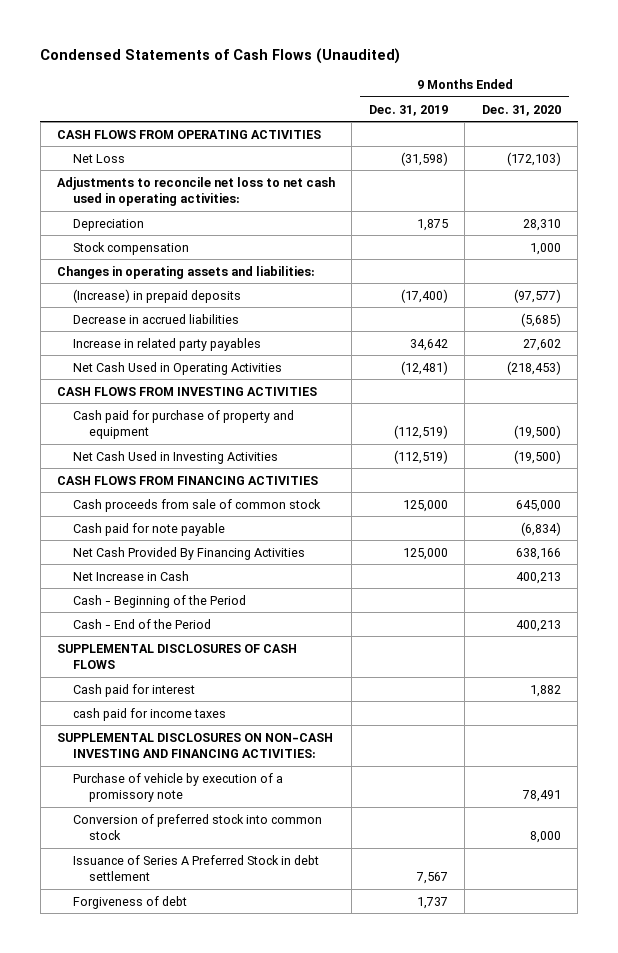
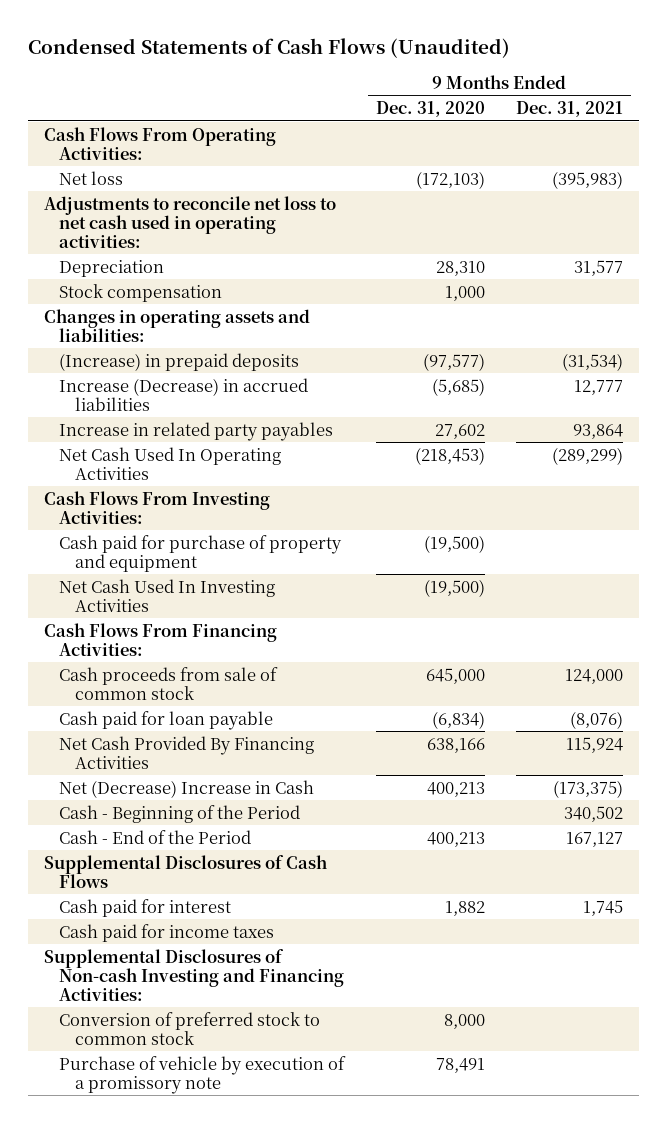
- | 9 Months Ended Dec. 31, 2019 | 9 Months Ended Dec. 31, 2020
+ | 9 Months Ended Dec. 31, 2020 | 9 Months Ended Dec. 31, 2021
- CASH FLOWS FROM OPERATING ACTIVITIES
- Net Loss | (31,598) | (172,103)
+ Cash Flows From Operating Activities:
+ Net loss | (172,103) | (395,983)
- Decrease in accrued liabilities | | (5,685)
+ Increase (Decrease) in accrued liabilities | (5,685) | 12,777
- Net Cash Used in Operating Activities | (12,481) | (218,453)
- CASH FLOWS FROM INVESTING ACTIVITIES
+ Net Cash Used In Operating Activities | (218,453) | (289,299)
+ Cash Flows From Investing Activities:
- Net Cash Used in Investing Activities | (112,519) | (19,500)
- CASH FLOWS FROM FINANCING ACTIVITIES
+ Net Cash Used In Investing Activities | (19,500) |
+ Cash Flows From Financing Activities:
- Cash paid for note payable | | (6,834)
+ Cash paid for loan payable | (6,834) | (8,076)
- Net Increase in Cash | | 400,213
+ Net (Decrease) Increase in Cash | 400,213 | (173,375)
- SUPPLEMENTAL DISCLOSURES OF CASH FLOWS
+ Supplemental Disclosures of Cash Flows
- cash paid for income taxes
- SUPPLEMENTAL DISCLOSURES ON NON-CASH INVESTING AND FINANCING ACTIVITIES:
+ Cash paid for income taxes
+ Supplemental Disclosures of Non-cash Investing and Financing Activities:
+ Conversion of preferred stock to common stock | 8,000 |
- Conversion of preferred stock into common stock | | 8,000
- Issuance of Series A Preferred Stock in debt settlement | 7,567 |
- Forgiveness of debt | 1,737 |

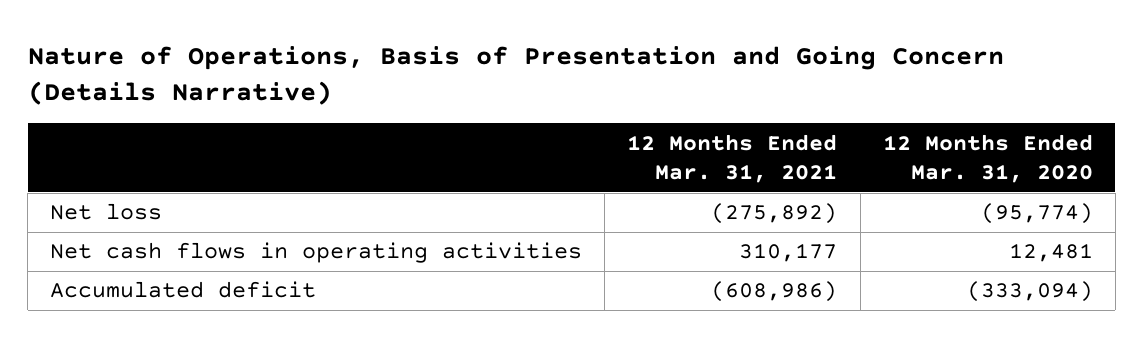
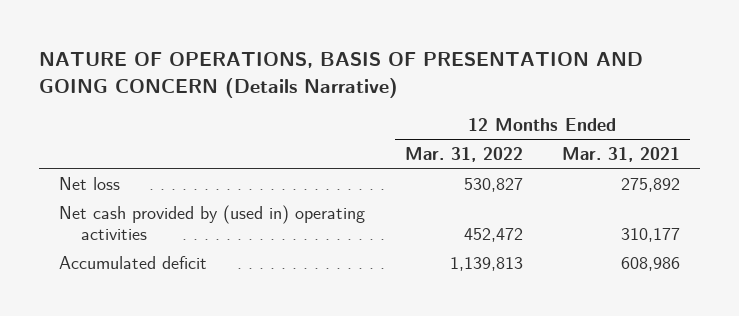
- Nature of Operations, Basis of Presentation and Going Concern (Details Narrative)
+ NATURE OF OPERATIONS, BASIS OF PRESENTATION AND GOING CONCERN (Details Narrative)
- | 12 Months Ended Mar. 31, 2021 | 12 Months Ended Mar. 31, 2020
+ | 12 Months Ended Mar. 31, 2022 | 12 Months Ended Mar. 31, 2021
- Net loss | (275,892) | (95,774)
- Net cash flows in operating activities | 310,177 | 12,481
- Accumulated deficit | (608,986) | (333,094)
+ Net loss | 530,827 | 275,892
+ Net cash provided by (used in) operating activities | 452,472 | 310,177
+ Accumulated deficit | 1,139,813 | 608,986

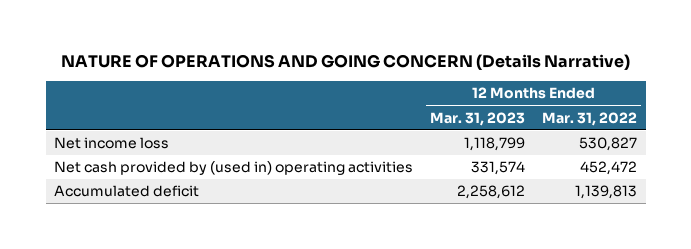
- NATURE OF OPERATIONS, BASIS OF PRESENTATION AND GOING CONCERN (Details Narrative)
+ NATURE OF OPERATIONS AND GOING CONCERN (Details Narrative)
- | 12 Months Ended Mar. 31, 2022 | 12 Months Ended Mar. 31, 2021
+ | 12 Months Ended Mar. 31, 2023 | 12 Months Ended Mar. 31, 2022
- Net loss | 530,827 | 275,892
+ Net income loss | 1,118,799 | 530,827

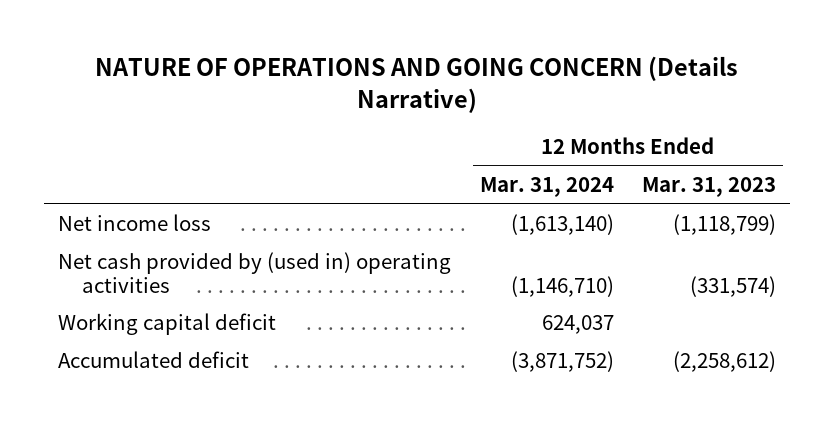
- | 12 Months Ended Mar. 31, 2023 | 12 Months Ended Mar. 31, 2022
+ | 12 Months Ended Mar. 31, 2024 | 12 Months Ended Mar. 31, 2023
- Net income loss | 1,118,799 | 530,827
- Net cash provided by (used in) operating activities | 331,574 | 452,472
- Accumulated deficit | 2,258,612 | 1,139,813
+ Net income loss | (1,613,140) | (1,118,799)
+ Net cash provided by (used in) operating activities | (1,146,710) | (331,574)
+ Working capital deficit | 624,037 |
+ Accumulated deficit | (3,871,752) | (2,258,612)

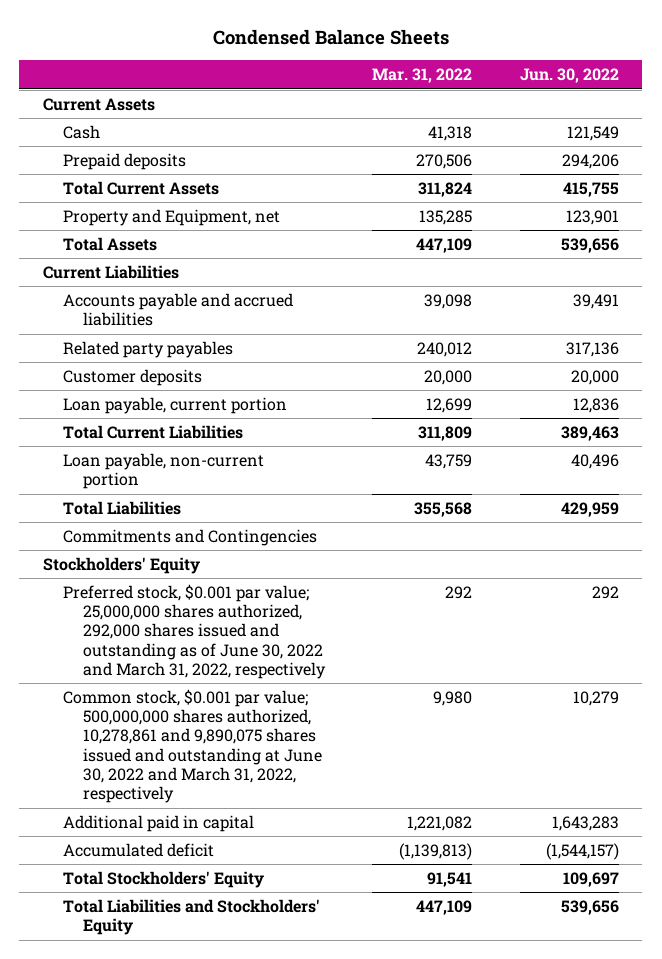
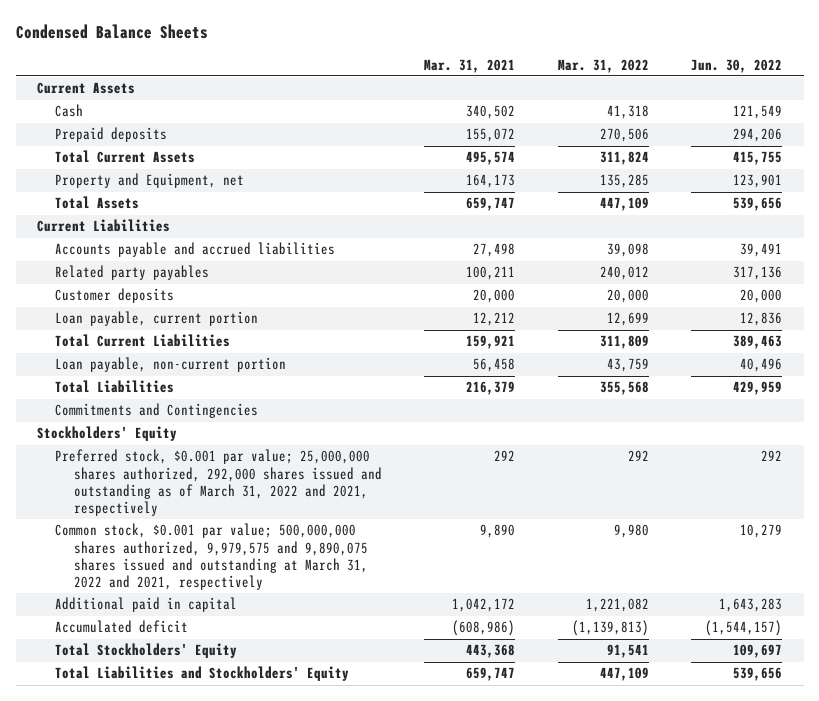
- | Mar. 31, 2022 | Jun. 30, 2022
+ | Mar. 31, 2021 | Mar. 31, 2022 | Jun. 30, 2022
- Preferred stock, $0.001 par value; 25,000,000 shares authorized, 292,000 shares issued and outstanding as of June 30, 2022 and March 31, 2022, respectively | 292 | 292
- Common stock, $0.001 par value; 500,000,000 shares authorized, 10,278,861 and 9,890,075 shares issued and outstanding at June 30, 2022 and March 31, 2022, respectively | 9,980 | 10,279
+ Preferred stock, $0.001 par value; 25,000,000 shares authorized, 292,000 shares issued and outstanding as of March 31, 2022 and 2021, respectively | 292 | 292 | 292
+ Common stock, $0.001 par value; 500,000,000 shares authorized, 9,979,575 and 9,890,075 shares issued and outstanding at March 31, 2022 and 2021, respectively | 9,890 | 9,980 | 10,279

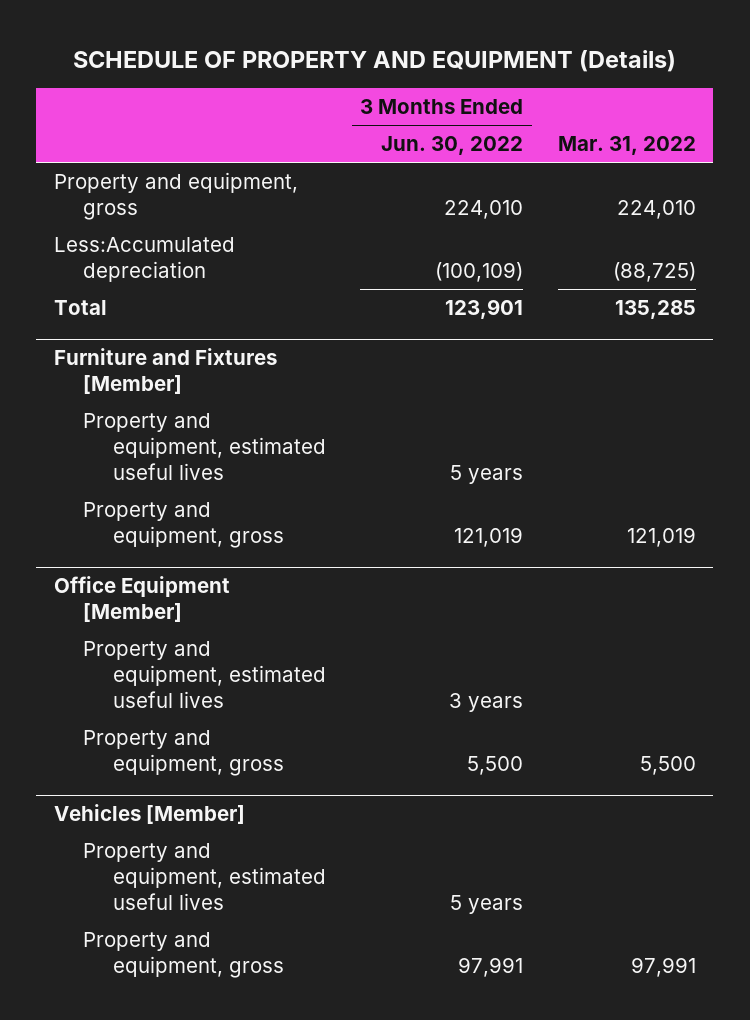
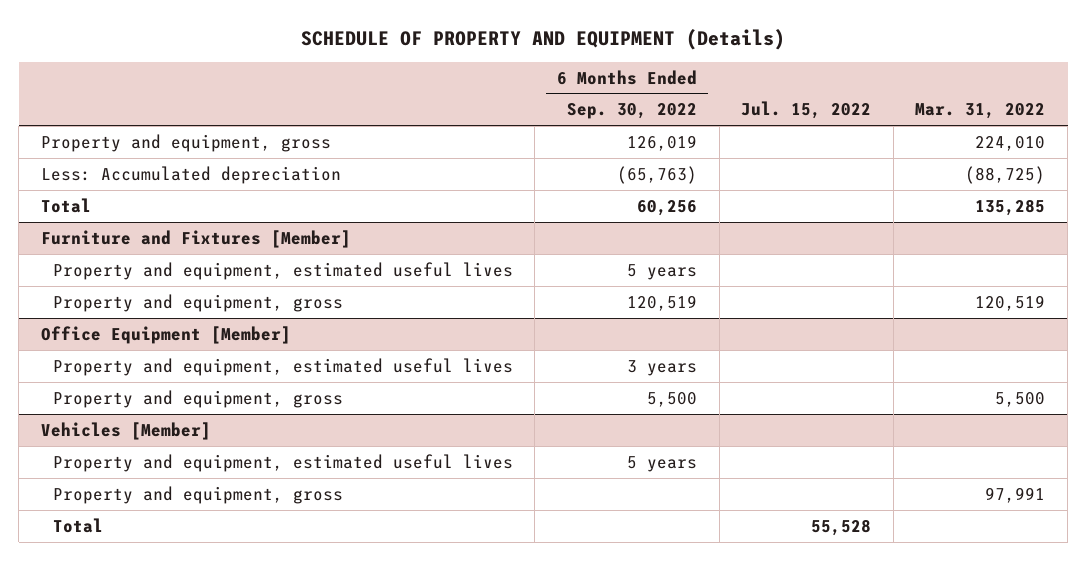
- | 3 Months Ended Jun. 30, 2022 | Mar. 31, 2022
+ | 6 Months Ended Sep. 30, 2022 | Jul. 15, 2022 | Mar. 31, 2022
- Less:Accumulated depreciation | (100,109) | (88,725)
+ Less: Accumulated depreciation | (65,763) | | (88,725)
@ Furniture and Fixtures [Member]
- Property and equipment, gross | 121,019 | 121,019
+ Property and equipment, gross | 120,519 | | 120,519
@ Vehicles [Member]
+ Total | | 55,528 |

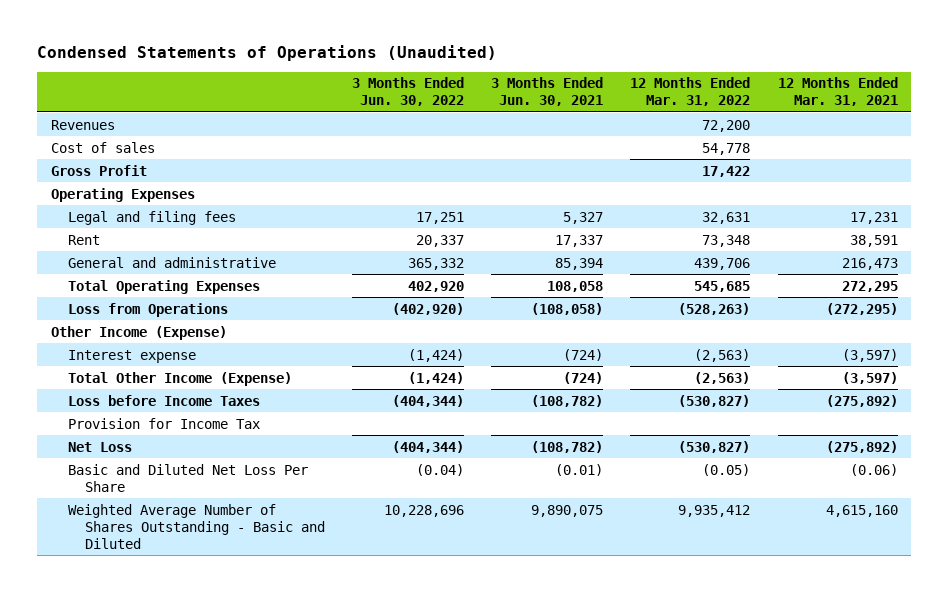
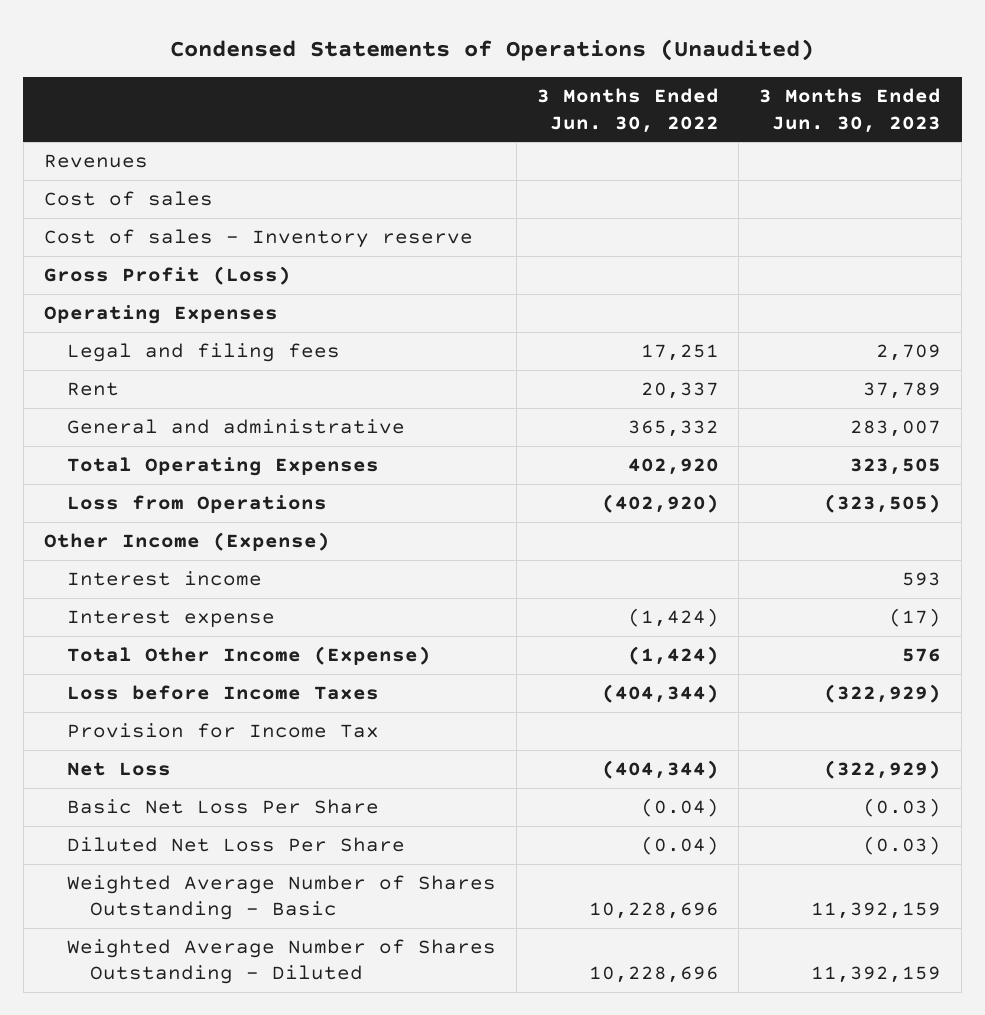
- | 3 Months Ended Jun. 30, 2022 | 3 Months Ended Jun. 30, 2021 | 12 Months Ended Mar. 31, 2022 | 12 Months Ended Mar. 31, 2021
+ | 3 Months Ended Jun. 30, 2022 | 3 Months Ended Jun. 30, 2023
- Gross Profit | | | 17,422 |
+ Cost of sales - Inventory reserve
+ Gross Profit (Loss)
+ Interest income | | 593
- Basic and Diluted Net Loss Per Share | (0.04) | (0.01) | (0.05) | (0.06)
- Weighted Average Number of Shares Outstanding - Basic and Diluted | 10,228,696 | 9,890,075 | 9,935,412 | 4,615,160
+ Basic Net Loss Per Share | (0.04) | (0.03)
+ Diluted Net Loss Per Share | (0.04) | (0.03)
+ Weighted Average Number of Shares Outstanding - Basic | 10,228,696 | 11,392,159
+ Weighted Average Number of Shares Outstanding - Diluted | 10,228,696 | 11,392,159

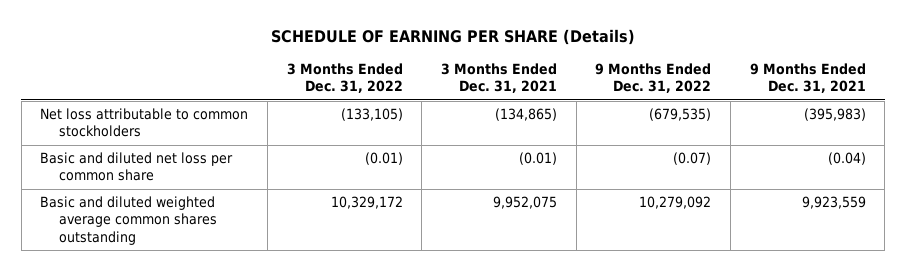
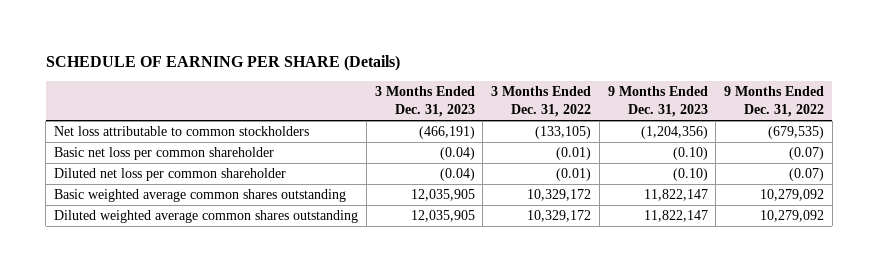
- | 3 Months Ended Dec. 31, 2022 | 3 Months Ended Dec. 31, 2021 | 9 Months Ended Dec. 31, 2022 | 9 Months Ended Dec. 31, 2021
+ | 3 Months Ended Dec. 31, 2023 | 3 Months Ended Dec. 31, 2022 | 9 Months Ended Dec. 31, 2023 | 9 Months Ended Dec. 31, 2022
- Basic and diluted net loss per common share | (0.01) | (0.01) | (0.07) | (0.04)
- Basic and diluted weighted average common shares outstanding | 10,329,172 | 9,952,075 | 10,279,092 | 9,923,559
+ Basic net loss per common shareholder | (0.04) | (0.01) | (0.10) | (0.07)
+ Diluted net loss per common shareholder | (0.04) | (0.01) | (0.10) | (0.07)
+ Basic weighted average common shares outstanding | 12,035,905 | 10,329,172 | 11,822,147 | 10,279,092
+ Diluted weighted average common shares outstanding | 12,035,905 | 10,329,172 | 11,822,147 | 10,279,092

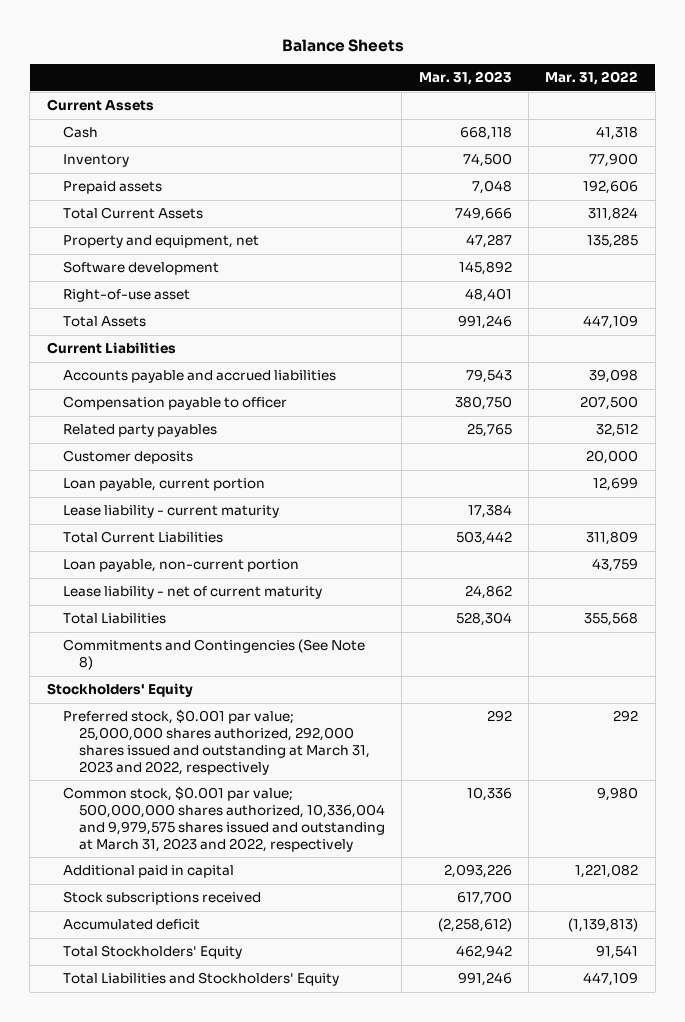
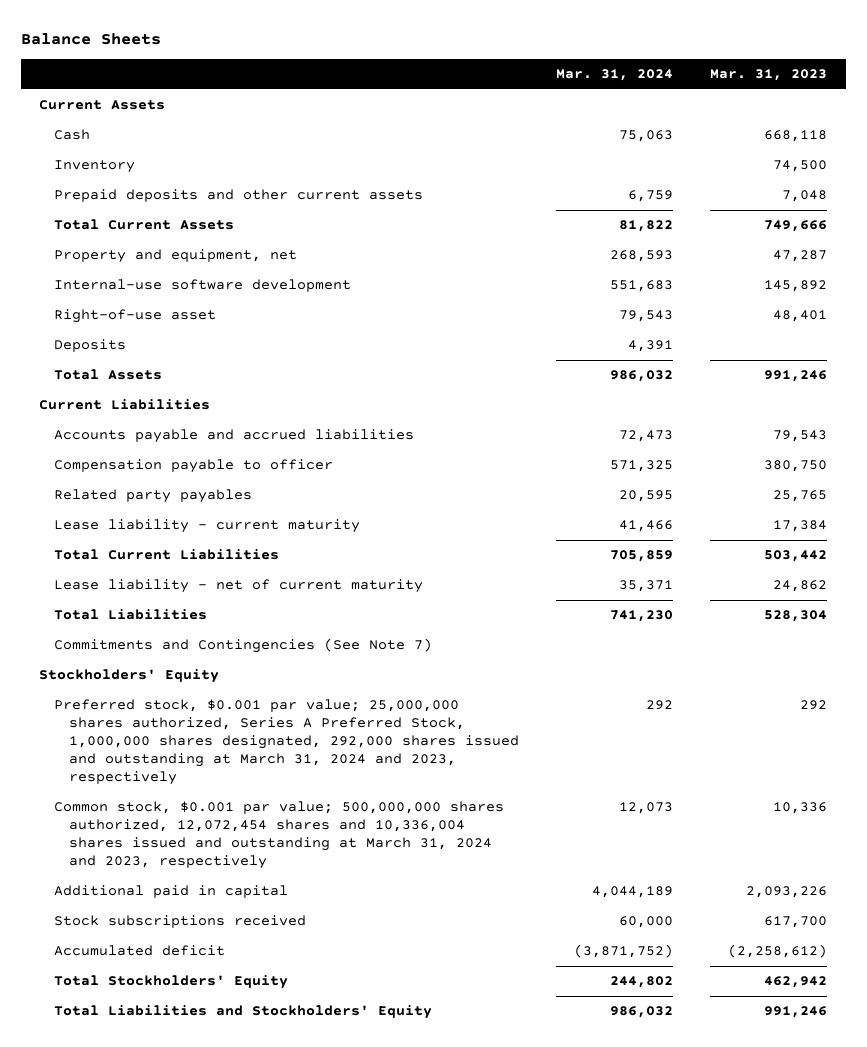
- | Mar. 31, 2023 | Mar. 31, 2022
+ | Mar. 31, 2024 | Mar. 31, 2023
- Prepaid assets | 7,048 | 192,606
+ Prepaid deposits and other current assets | 6,759 | 7,048
- Software development | 145,892 |
+ Internal-use software development | 551,683 | 145,892
+ Deposits | 4,391 |
- Customer deposits | | 20,000
- Loan payable, current portion | | 12,699
- Loan payable, non-current portion | | 43,759
- Commitments and Contingencies (See Note 8)
+ Commitments and Contingencies (See Note 7)
- Preferred stock, $0.001 par value; 25,000,000 shares authorized, 292,000 shares issued and outstanding at March 31, 2023 and 2022, respectively | 292 | 292
- Common stock, $0.001 par value; 500,000,000 shares authorized, 10,336,004 and 9,979,575 shares issued and outstanding at March 31, 2023 and 2022, respectively | 10,336 | 9,980
+ Preferred stock, $0.001 par value; 25,000,000 shares authorized, Series A Preferred Stock, 1,000,000 shares designated, 292,000 shares issued and outstanding at March 31, 2024 and 2023, respectively | 292 | 292
+ Common stock, $0.001 par value; 500,000,000 shares authorized, 12,072,454 shares and 10,336,004 shares issued and outstanding at March 31, 2024 and 2023, respectively | 12,073 | 10,336

